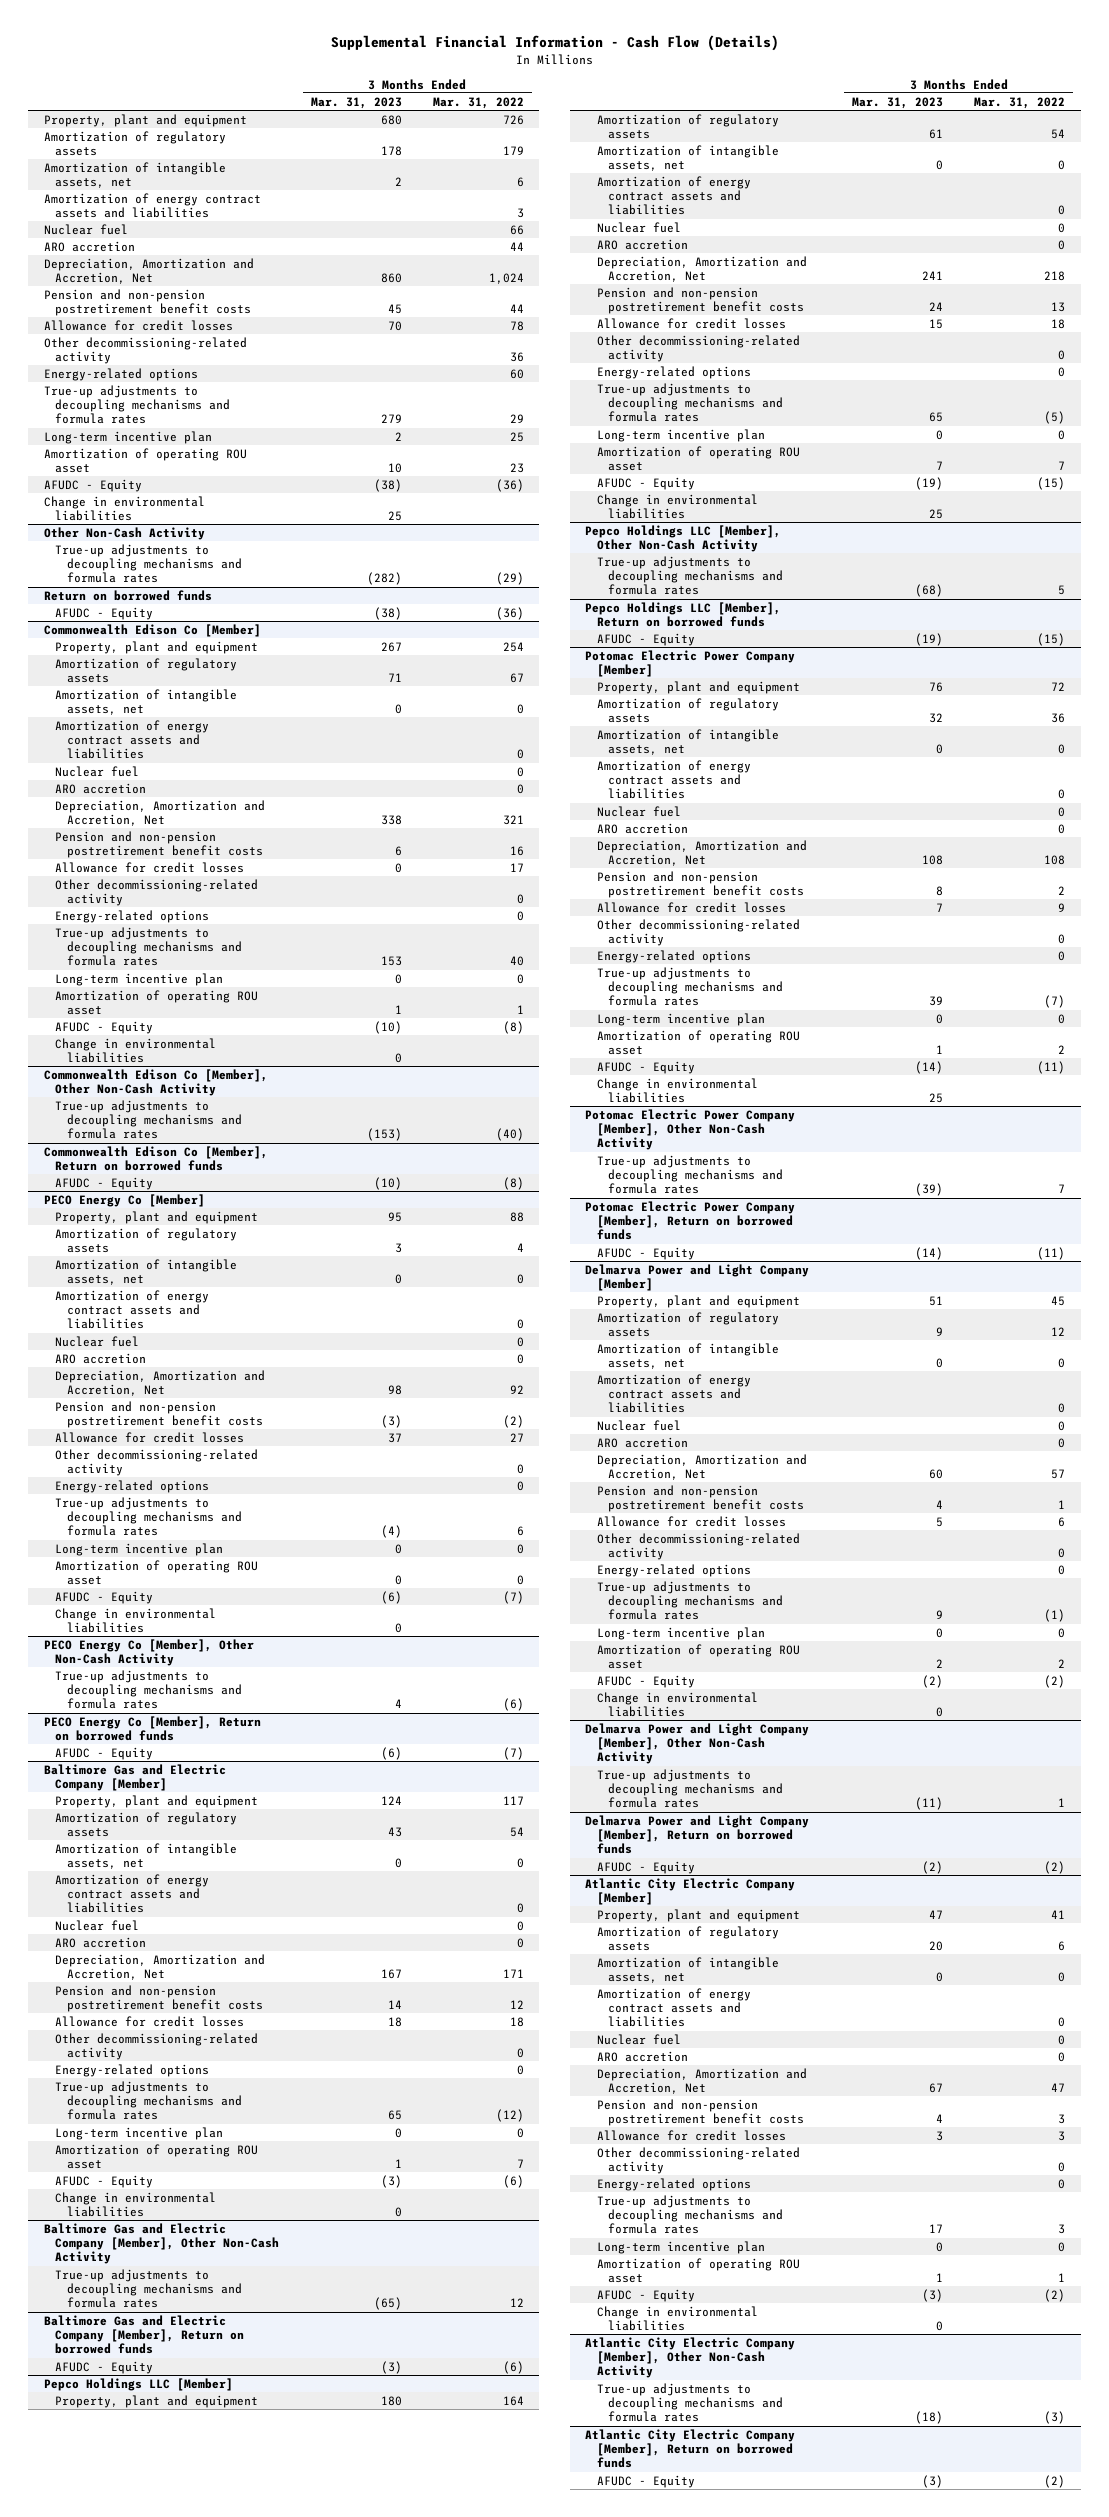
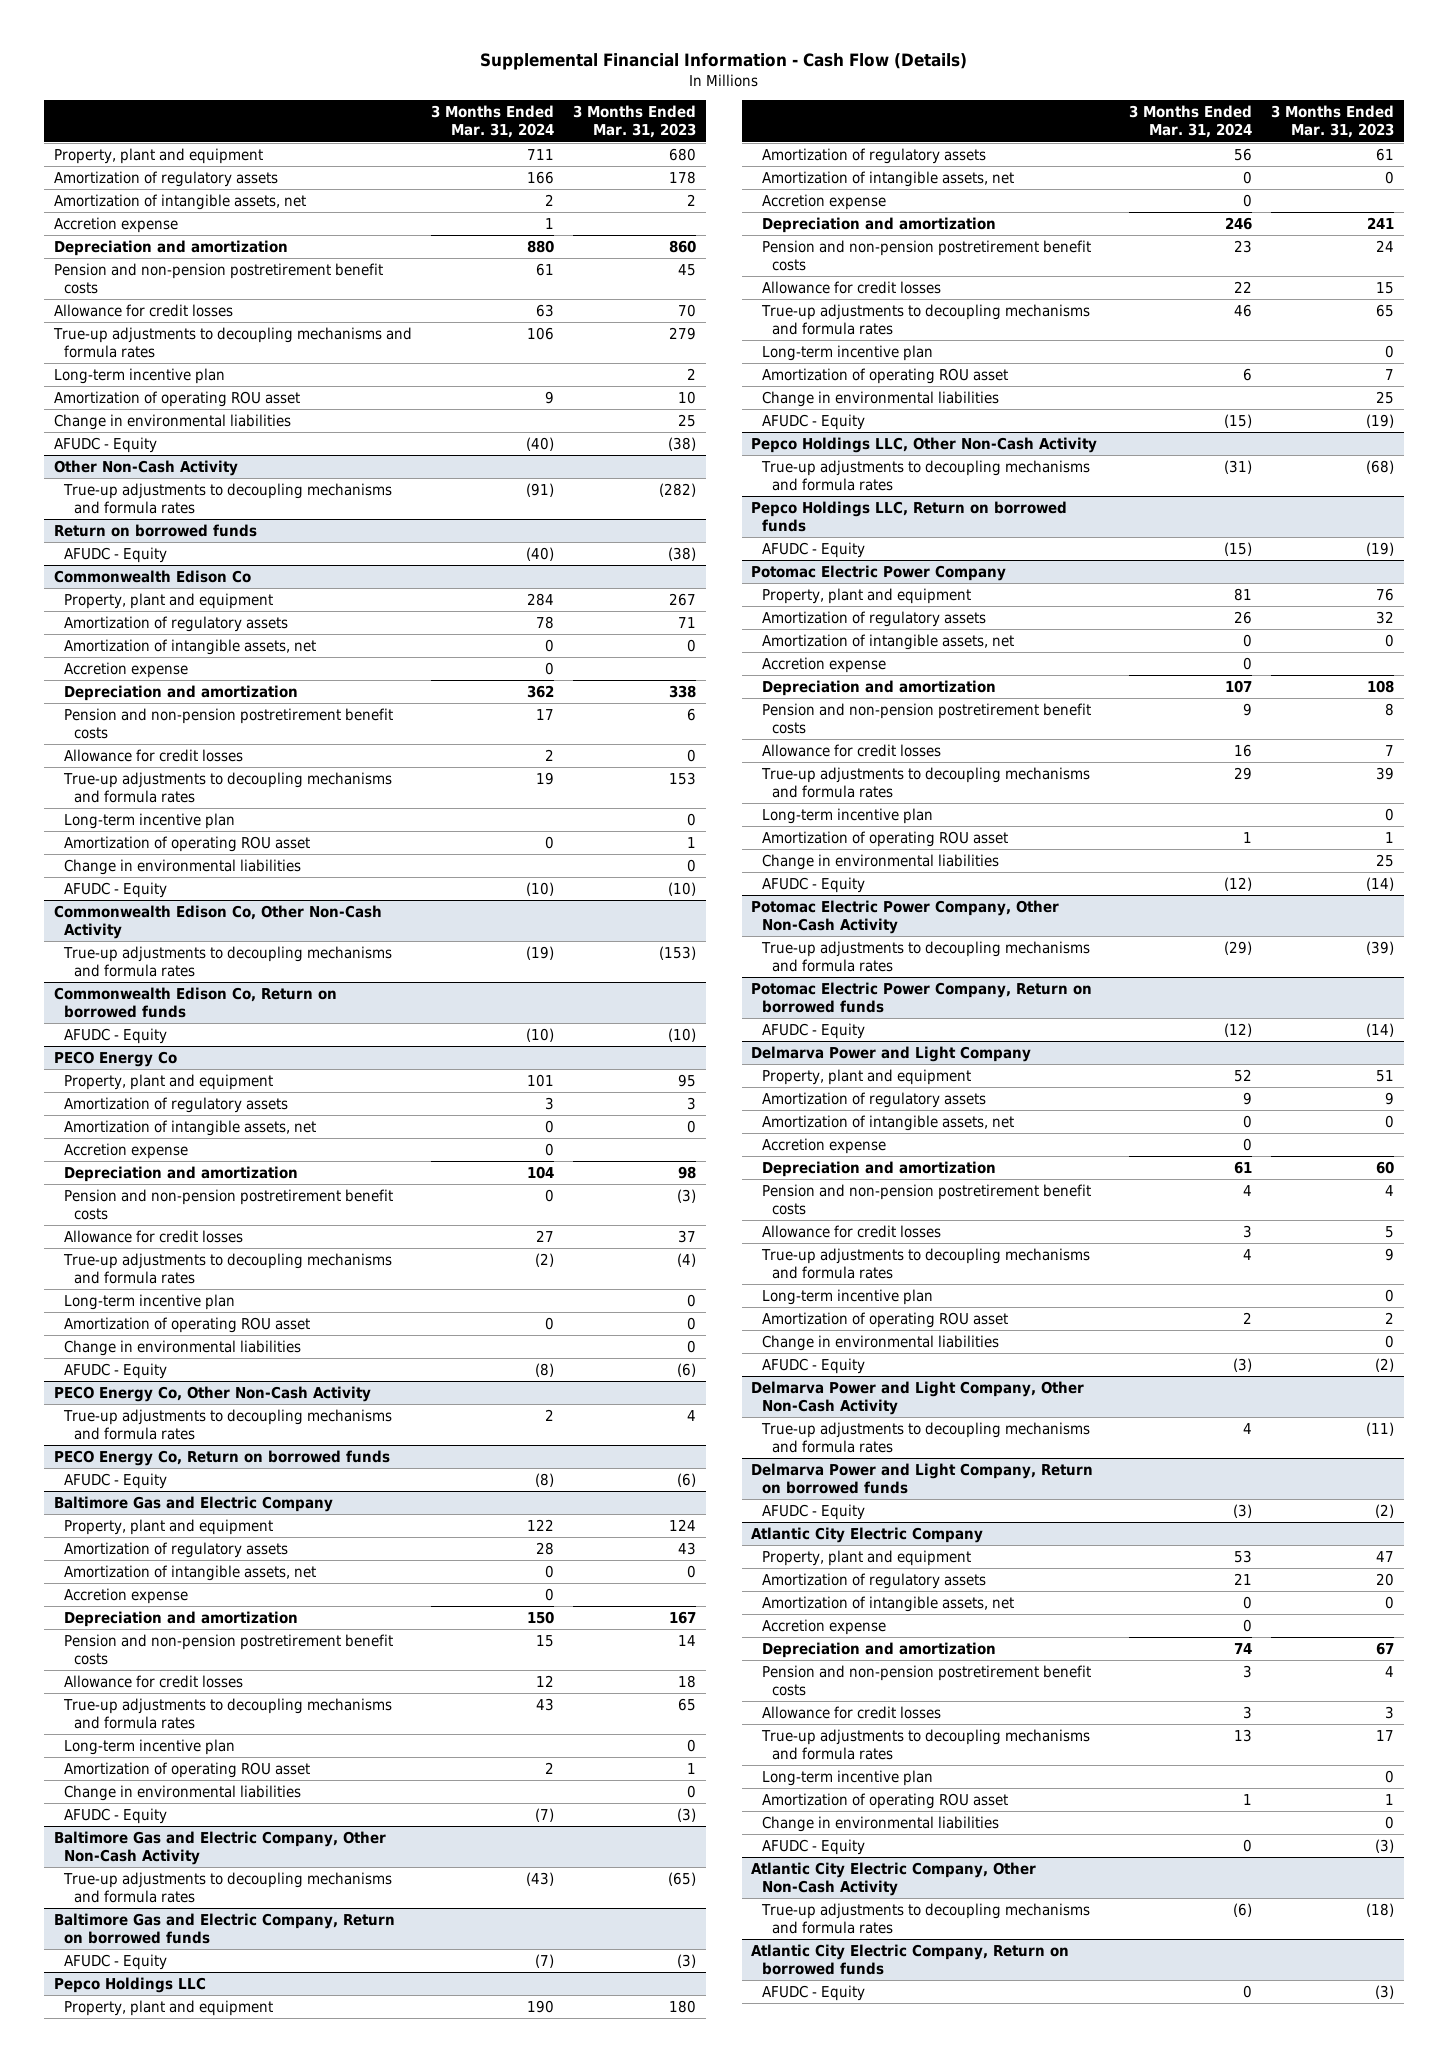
- | 3 Months Ended Mar. 31, 2023 | 3 Months Ended Mar. 31, 2022
+ | 3 Months Ended Mar. 31, 2024 | 3 Months Ended Mar. 31, 2023
- Amortization of energy contract assets and liabilities | | 3
- Nuclear fuel | | 66
- ARO accretion | | 44
- Depreciation, Amortization and Accretion, Net | 860 | 1,024
+ Accretion expense | 1 |
+ Depreciation and amortization | 880 | 860
- Other decommissioning-related activity | | 36
- Energy-related options | | 60
moved down: AFUDC - Equity | (40) | (38)
- Commonwealth Edison Co [Member]
+ Commonwealth Edison Co
- Amortization of energy contract assets and liabilities | | 0
- Nuclear fuel | | 0
- ARO accretion | | 0
- Depreciation, Amortization and Accretion, Net | 338 | 321
+ Accretion expense | 0 |
+ Depreciation and amortization | 362 | 338
- Other decommissioning-related activity | | 0
- Energy-related options | | 0
- AFUDC - Equity | (10) | (8)
- Commonwealth Edison Co [Member], Other Non-Cash Activity
+ AFUDC - Equity | (10) | (10)
+ Commonwealth Edison Co, Other Non-Cash Activity
- Commonwealth Edison Co [Member], Return on borrowed funds
+ Commonwealth Edison Co, Return on borrowed funds
- PECO Energy Co [Member]
+ PECO Energy Co
- Amortization of energy contract assets and liabilities | | 0
- Nuclear fuel | | 0
- ARO accretion | | 0
- Depreciation, Amortization and Accretion, Net | 98 | 92
+ Accretion expense | 0 |
+ Depreciation and amortization | 104 | 98
- Other decommissioning-related activity | | 0
- Energy-related options | | 0
- AFUDC - Equity | (6) | (7)
- PECO Energy Co [Member], Other Non-Cash Activity
+ AFUDC - Equity | (8) | (6)
+ PECO Energy Co, Other Non-Cash Activity
- PECO Energy Co [Member], Return on borrowed funds
+ PECO Energy Co, Return on borrowed funds
- Baltimore Gas and Electric Company [Member]
+ Baltimore Gas and Electric Company
- Amortization of energy contract assets and liabilities | | 0
- Nuclear fuel | | 0
- ARO accretion | | 0
- Depreciation, Amortization and Accretion, Net | 167 | 171
+ Accretion expense | 0 |
+ Depreciation and amortization | 150 | 167
- Other decommissioning-related activity | | 0
- Energy-related options | | 0
- AFUDC - Equity | (3) | (6)
- Baltimore Gas and Electric Company [Member], Other Non-Cash Activity
+ AFUDC - Equity | (7) | (3)
+ Baltimore Gas and Electric Company, Other Non-Cash Activity
- Baltimore Gas and Electric Company [Member], Return on borrowed funds
+ Baltimore Gas and Electric Company, Return on borrowed funds
- Pepco Holdings LLC [Member]
+ Pepco Holdings LLC
- Amortization of energy contract assets and liabilities | | 0
- Nuclear fuel | | 0
- ARO accretion | | 0
- Depreciation, Amortization and Accretion, Net | 241 | 218
+ Accretion expense | 0 |
+ Depreciation and amortization | 246 | 241
- Other decommissioning-related activity | | 0
- Energy-related options | | 0
- AFUDC - Equity | (19) | (15)
- Pepco Holdings LLC [Member], Other Non-Cash Activity
+ AFUDC - Equity | (15) | (19)
+ Pepco Holdings LLC, Other Non-Cash Activity
- Pepco Holdings LLC [Member], Return on borrowed funds
+ Pepco Holdings LLC, Return on borrowed funds
- Potomac Electric Power Company [Member]
+ Potomac Electric Power Company
- Amortization of energy contract assets and liabilities | | 0
- Nuclear fuel | | 0
- ARO accretion | | 0
- Depreciation, Amortization and Accretion, Net | 108 | 108
+ Accretion expense | 0 |
+ Depreciation and amortization | 107 | 108
- Other decommissioning-related activity | | 0
- Energy-related options | | 0
- AFUDC - Equity | (14) | (11)
- Potomac Electric Power Company [Member], Other Non-Cash Activity
+ AFUDC - Equity | (12) | (14)
+ Potomac Electric Power Company, Other Non-Cash Activity
- Potomac Electric Power Company [Member], Return on borrowed funds
+ Potomac Electric Power Company, Return on borrowed funds
- Delmarva Power and Light Company [Member]
+ Delmarva Power and Light Company
- Amortization of energy contract assets and liabilities | | 0
- Nuclear fuel | | 0
- ARO accretion | | 0
- Depreciation, Amortization and Accretion, Net | 60 | 57
+ Accretion expense | 0 |
+ Depreciation and amortization | 61 | 60
- Other decommissioning-related activity | | 0
- Energy-related options | | 0
- AFUDC - Equity | (2) | (2)
- Delmarva Power and Light Company [Member], Other Non-Cash Activity
+ AFUDC - Equity | (3) | (2)
+ Delmarva Power and Light Company, Other Non-Cash Activity
- Delmarva Power and Light Company [Member], Return on borrowed funds
+ Delmarva Power and Light Company, Return on borrowed funds
- Atlantic City Electric Company [Member]
+ Atlantic City Electric Company
- Amortization of energy contract assets and liabilities | | 0
- Nuclear fuel | | 0
- ARO accretion | | 0
- Depreciation, Amortization and Accretion, Net | 67 | 47
+ Accretion expense | 0 |
+ Depreciation and amortization | 74 | 67
- Other decommissioning-related activity | | 0
- Energy-related options | | 0
- AFUDC - Equity | (3) | (2)
- Atlantic City Electric Company [Member], Other Non-Cash Activity
+ AFUDC - Equity | 0 | (3)
+ Atlantic City Electric Company, Other Non-Cash Activity
- Atlantic City Electric Company [Member], Return on borrowed funds
+ Atlantic City Electric Company, Return on borrowed funds

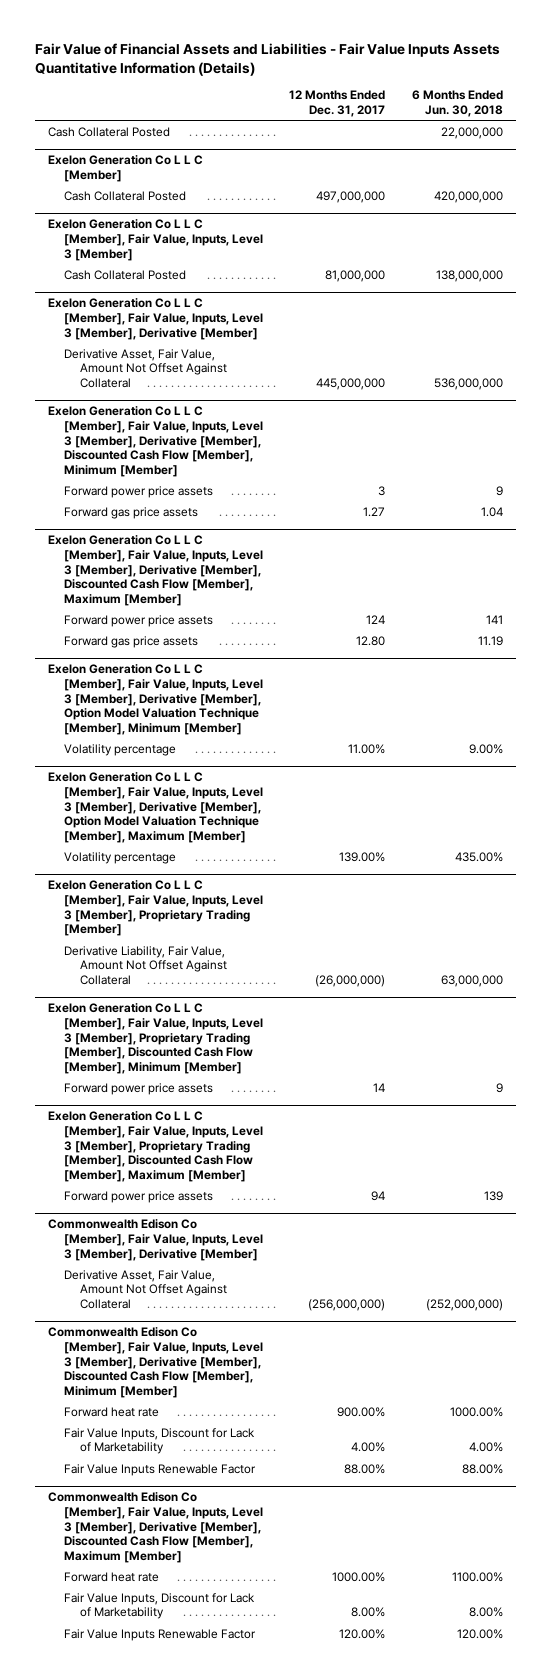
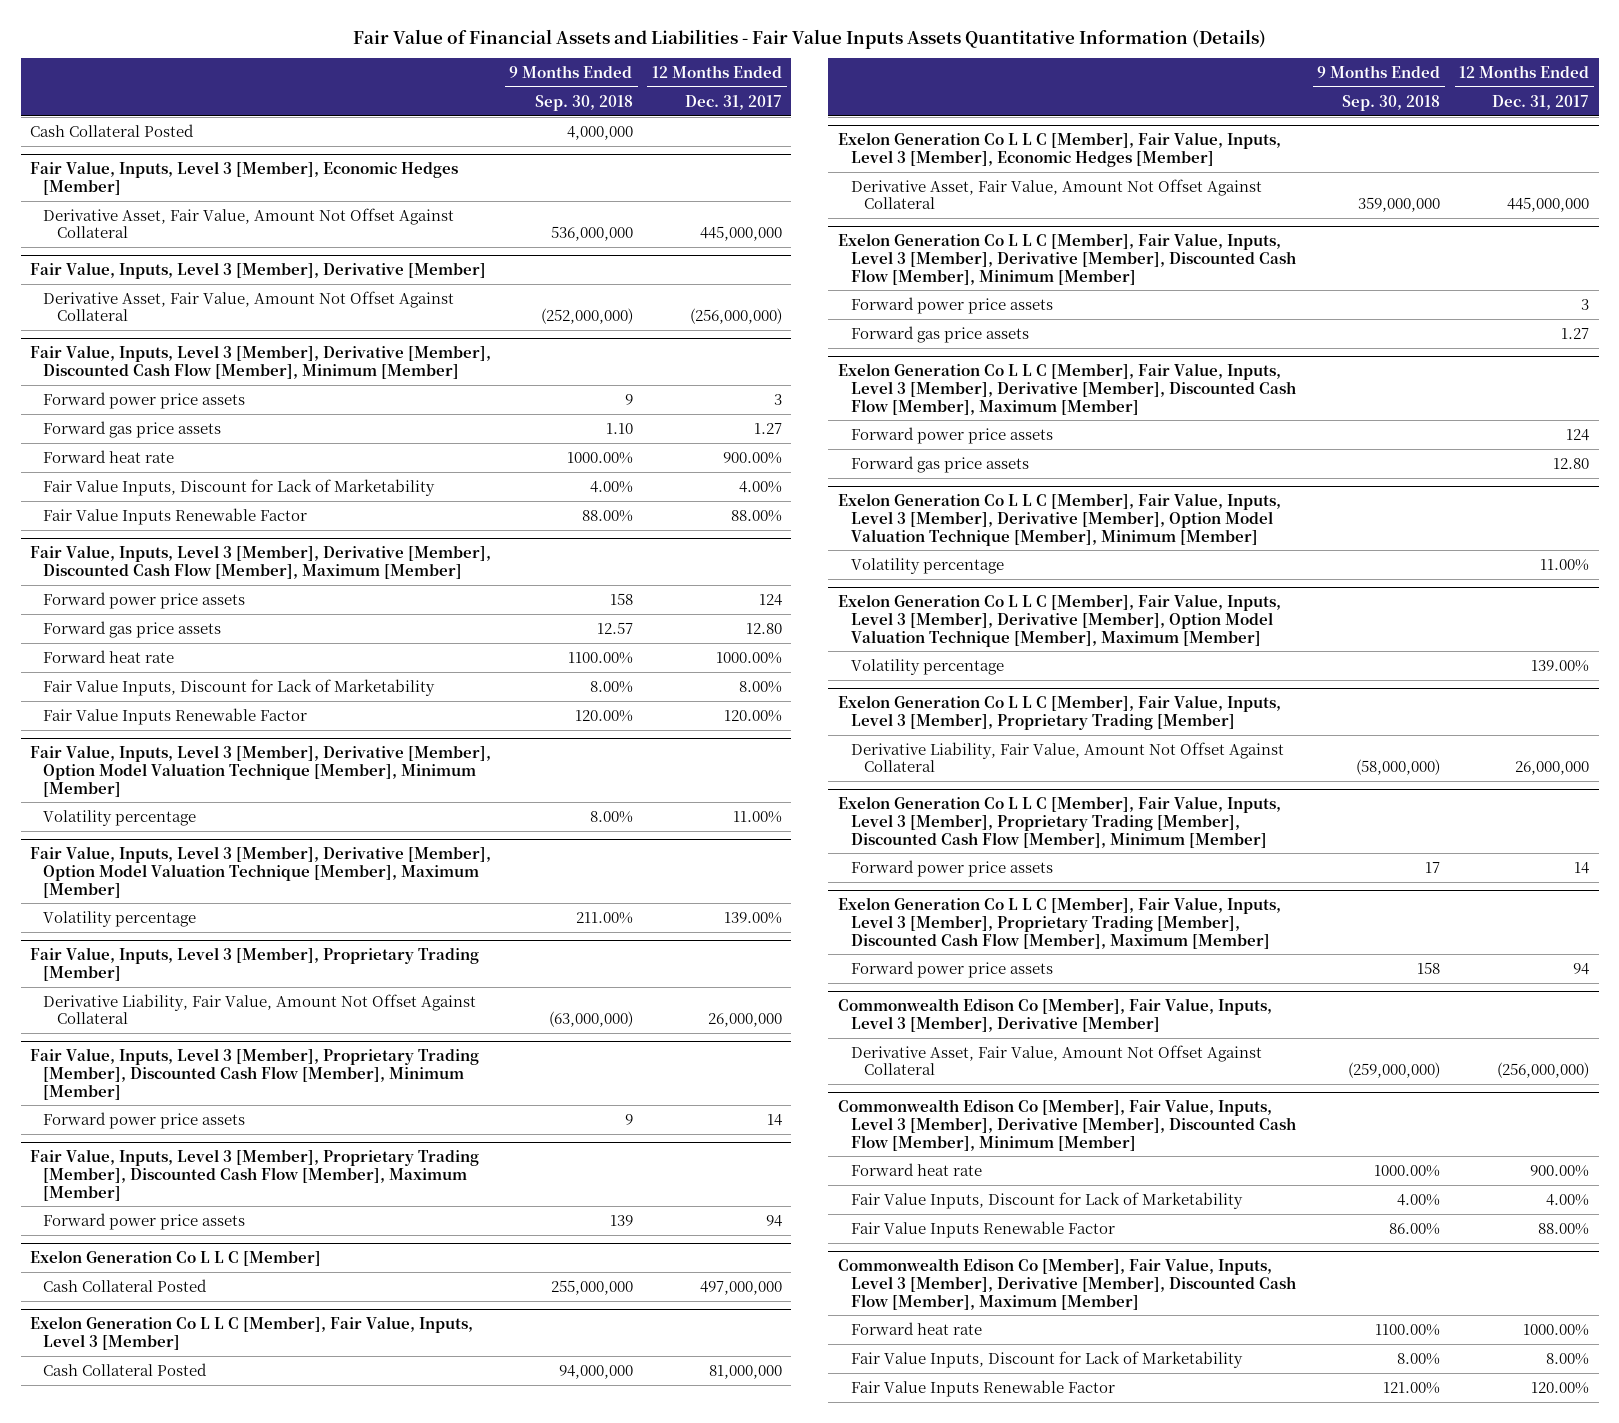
- | 12 Months Ended Dec. 31, 2017 | 6 Months Ended Jun. 30, 2018
+ | 9 Months Ended Sep. 30, 2018 | 12 Months Ended Dec. 31, 2017
+ Fair Value, Inputs, Level 3 [Member], Economic Hedges [Member]
+ Derivative Asset, Fair Value, Amount Not Offset Against Collateral | 536,000,000 | 445,000,000
+ Fair Value, Inputs, Level 3 [Member], Derivative [Member]
+ Derivative Asset, Fair Value, Amount Not Offset Against Collateral | (252,000,000) | (256,000,000)
+ Fair Value, Inputs, Level 3 [Member], Derivative [Member], Discounted Cash Flow [Member], Minimum [Member]
+ Forward power price assets | 9 | 3
+ Forward gas price assets | 1.10 | 1.27
+ Forward heat rate | 1000.00% | 900.00%
+ Fair Value Inputs, Discount for Lack of Marketability | 4.00% | 4.00%
+ Fair Value Inputs Renewable Factor | 88.00% | 88.00%
+ Fair Value, Inputs, Level 3 [Member], Derivative [Member], Discounted Cash Flow [Member], Maximum [Member]
+ Forward power price assets | 158 | 124
+ Forward gas price assets | 12.57 | 12.80
+ Forward heat rate | 1100.00% | 1000.00%
+ Fair Value Inputs, Discount for Lack of Marketability | 8.00% | 8.00%
+ Fair Value Inputs Renewable Factor | 120.00% | 120.00%
+ Fair Value, Inputs, Level 3 [Member], Derivative [Member], Option Model Valuation Technique [Member], Minimum [Member]
+ Volatility percentage | 8.00% | 11.00%
+ Fair Value, Inputs, Level 3 [Member], Derivative [Member], Option Model Valuation Technique [Member], Maximum [Member]
+ Volatility percentage | 211.00% | 139.00%
+ Fair Value, Inputs, Level 3 [Member], Proprietary Trading [Member]
+ Derivative Liability, Fair Value, Amount Not Offset Against Collateral | (63,000,000) | 26,000,000
+ Fair Value, Inputs, Level 3 [Member], Proprietary Trading [Member], Discounted Cash Flow [Member], Minimum [Member]
+ Forward power price assets | 9 | 14
+ Fair Value, Inputs, Level 3 [Member], Proprietary Trading [Member], Discounted Cash Flow [Member], Maximum [Member]
+ Forward power price assets | 139 | 94
- Exelon Generation Co L L C [Member], Fair Value, Inputs, Level 3 [Member], Derivative [Member]
+ Exelon Generation Co L L C [Member], Fair Value, Inputs, Level 3 [Member], Economic Hedges [Member]
@ Exelon Generation Co L L C [Member], Fair Value, Inputs, Level 3 [Member], Proprietary Trading [Member]
- Derivative Liability, Fair Value, Amount Not Offset Against Collateral | (26,000,000) | 63,000,000
+ Derivative Liability, Fair Value, Amount Not Offset Against Collateral | (58,000,000) | 26,000,000

